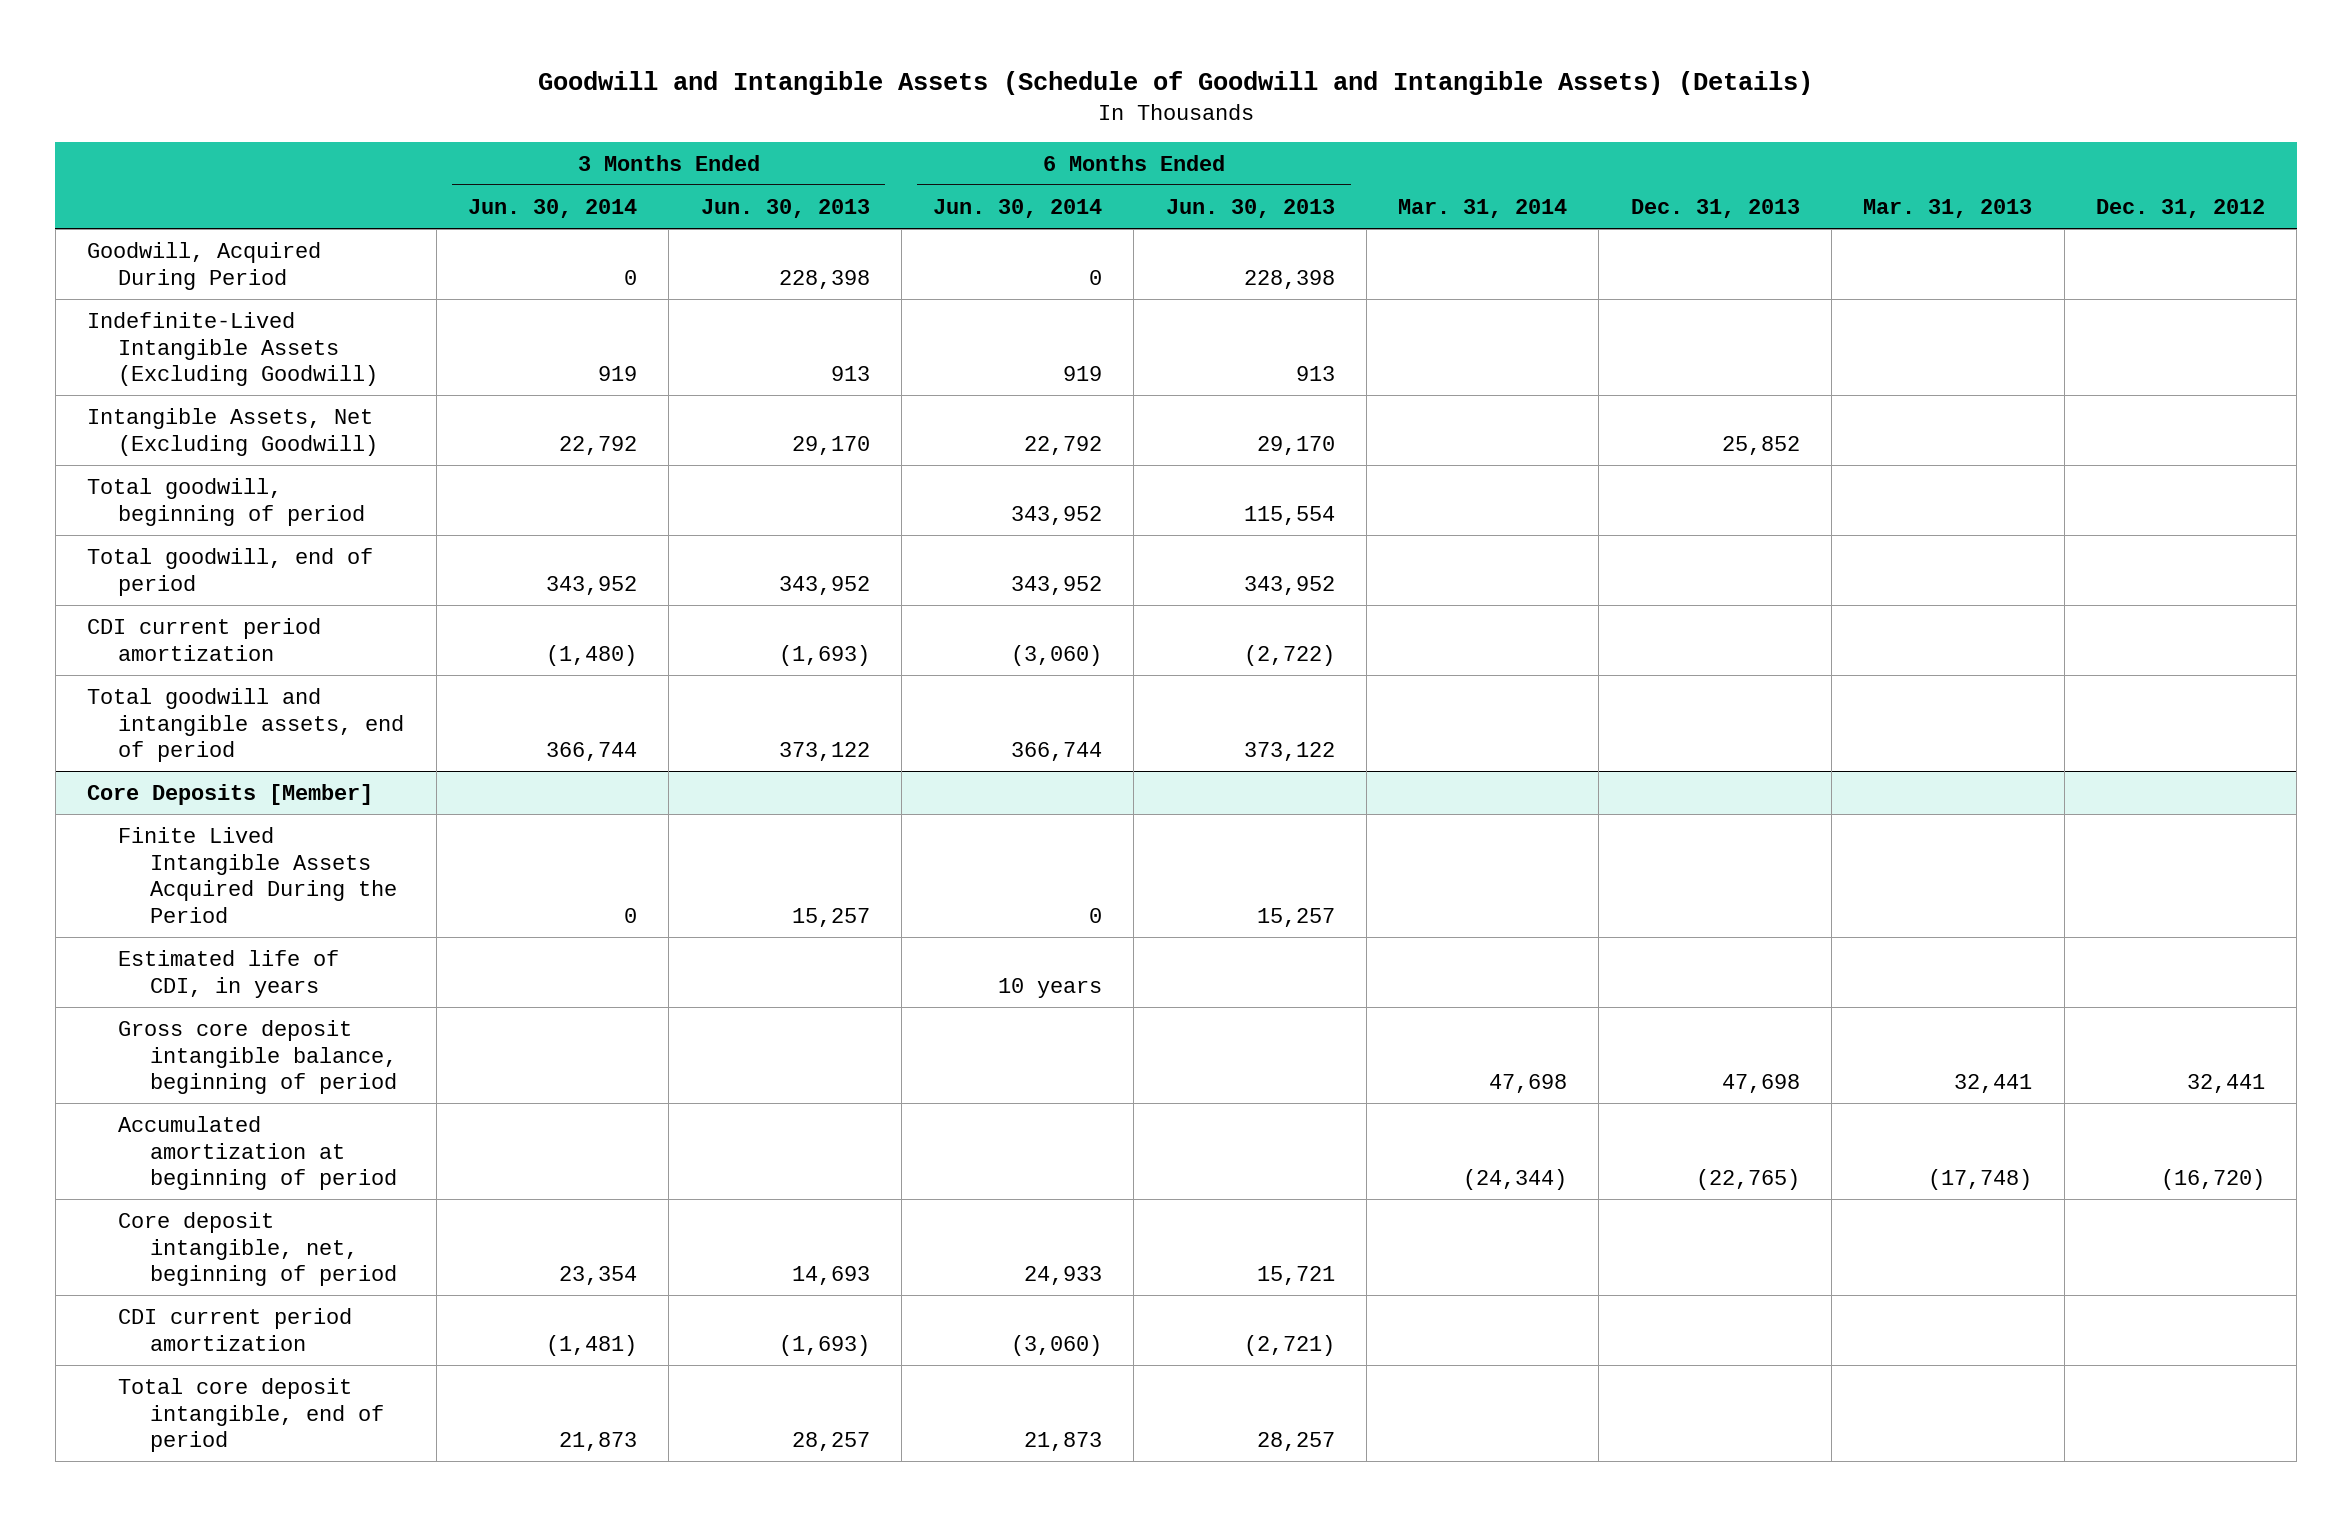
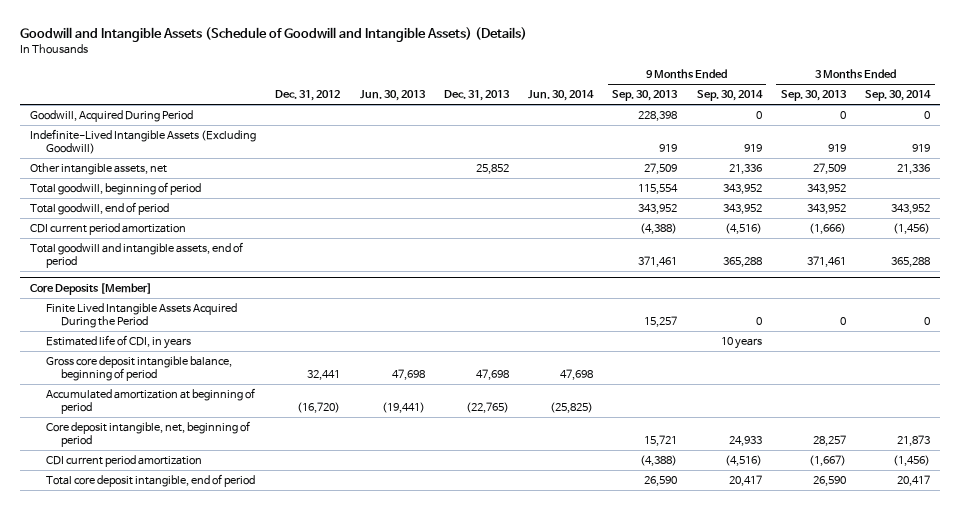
- | 3 Months Ended Jun. 30, 2014 | 3 Months Ended Jun. 30, 2013 | 6 Months Ended Jun. 30, 2014 | 6 Months Ended Jun. 30, 2013 | Mar. 31, 2014 | Dec. 31, 2013 | Mar. 31, 2013 | Dec. 31, 2012
+ | Dec. 31, 2012 | Jun. 30, 2013 | Dec. 31, 2013 | Jun. 30, 2014 | 9 Months Ended Sep. 30, 2013 | 9 Months Ended Sep. 30, 2014 | 3 Months Ended Sep. 30, 2013 | 3 Months Ended Sep. 30, 2014
- Intangible Assets, Net (Excluding Goodwill) | 22,792 | 29,170 | 22,792 | 29,170 | | 25,852 | |
+ Other intangible assets, net | | | 25,852 | | 27,509 | 21,336 | 27,509 | 21,336

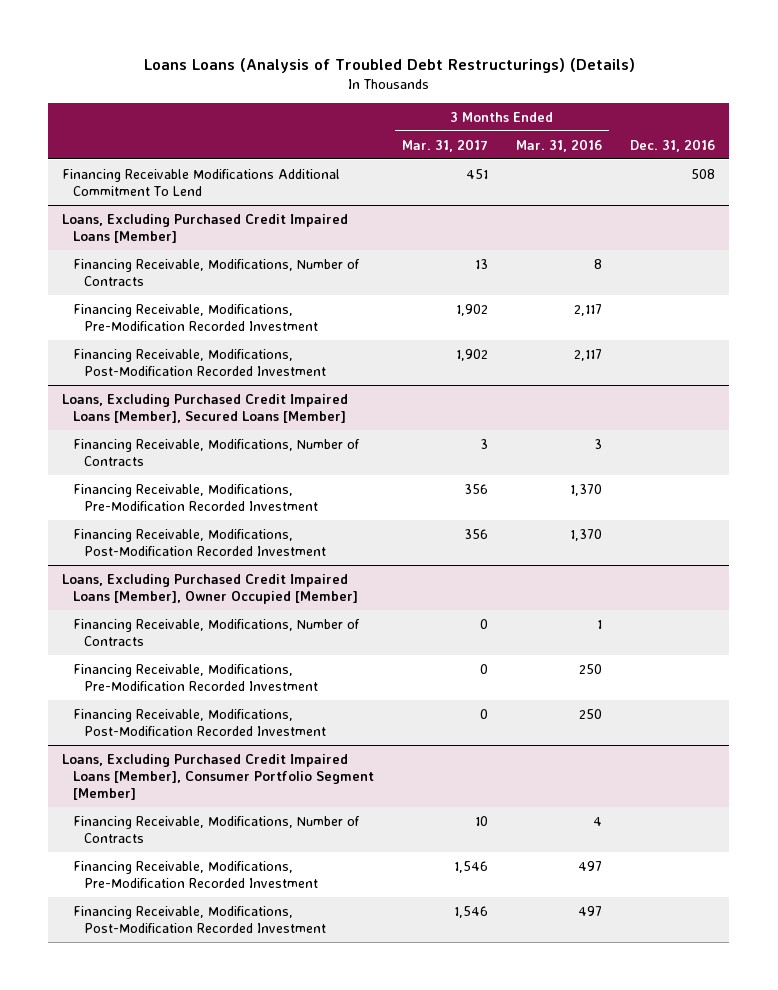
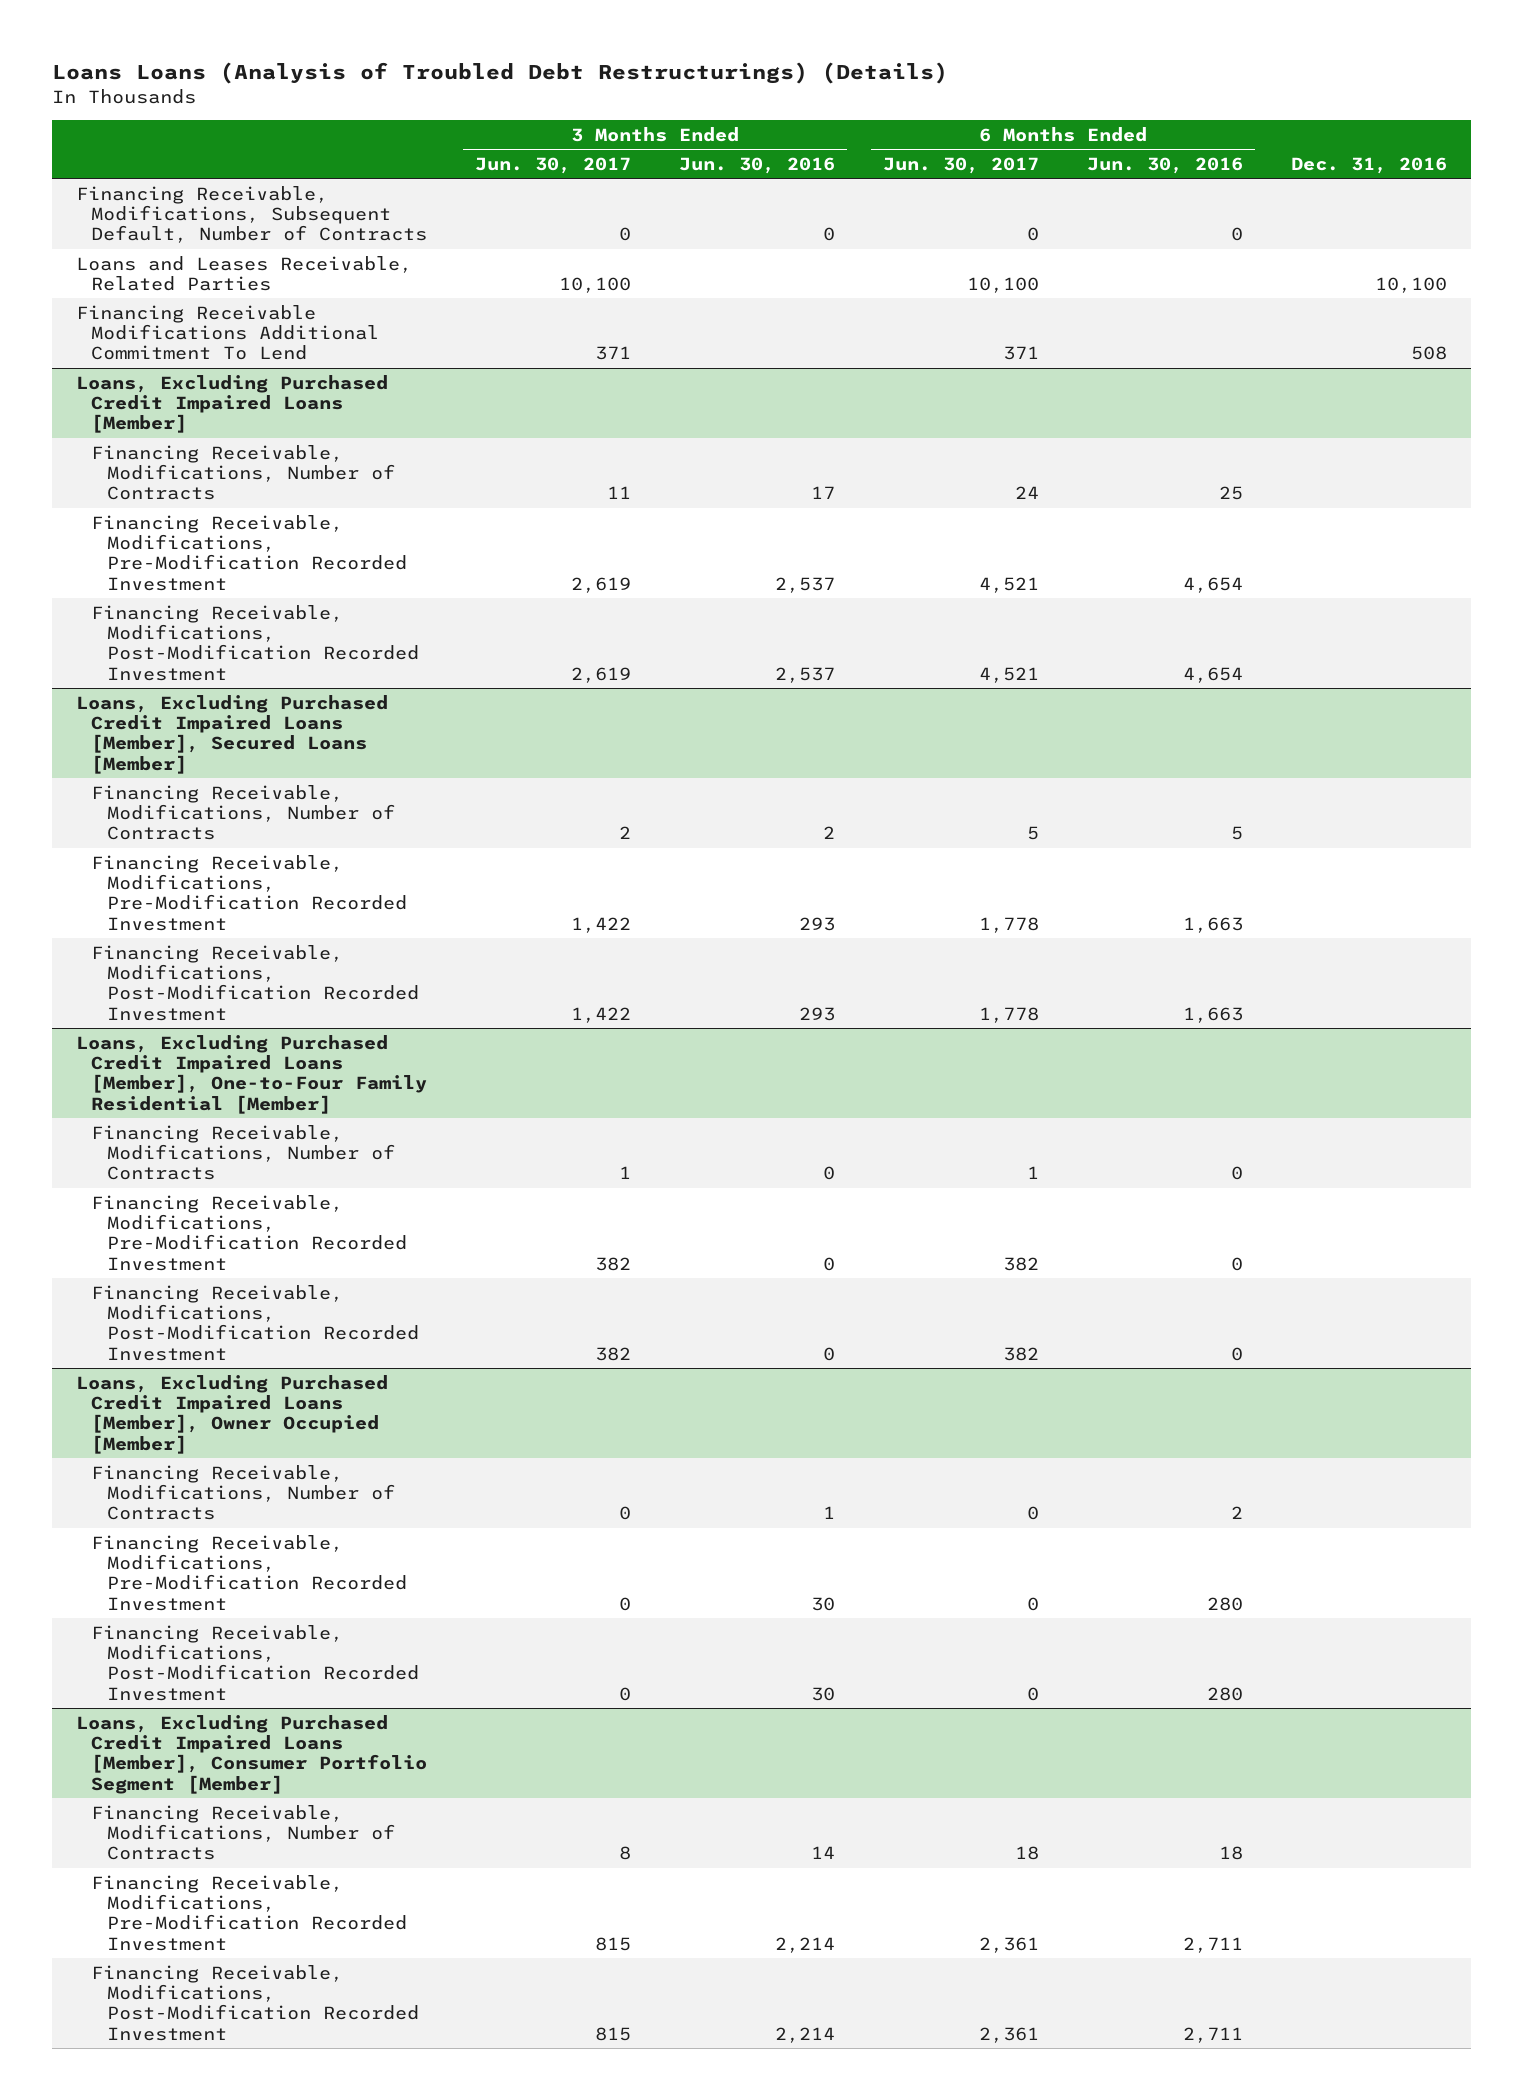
- | 3 Months Ended Mar. 31, 2017 | 3 Months Ended Mar. 31, 2016 | Dec. 31, 2016
+ | 3 Months Ended Jun. 30, 2017 | 3 Months Ended Jun. 30, 2016 | 6 Months Ended Jun. 30, 2017 | 6 Months Ended Jun. 30, 2016 | Dec. 31, 2016
+ Financing Receivable, Modifications, Subsequent Default, Number of Contracts | 0 | 0 | 0 | 0 |
+ Loans and Leases Receivable, Related Parties | 10,100 | | 10,100 | | 10,100
+ Loans, Excluding Purchased Credit Impaired Loans [Member], One-to-Four Family Residential [Member]
+ Financing Receivable, Modifications, Number of Contracts | 1 | 0 | 1 | 0 |
+ Financing Receivable, Modifications, Pre-Modification Recorded Investment | 382 | 0 | 382 | 0 |
+ Financing Receivable, Modifications, Post-Modification Recorded Investment | 382 | 0 | 382 | 0 |

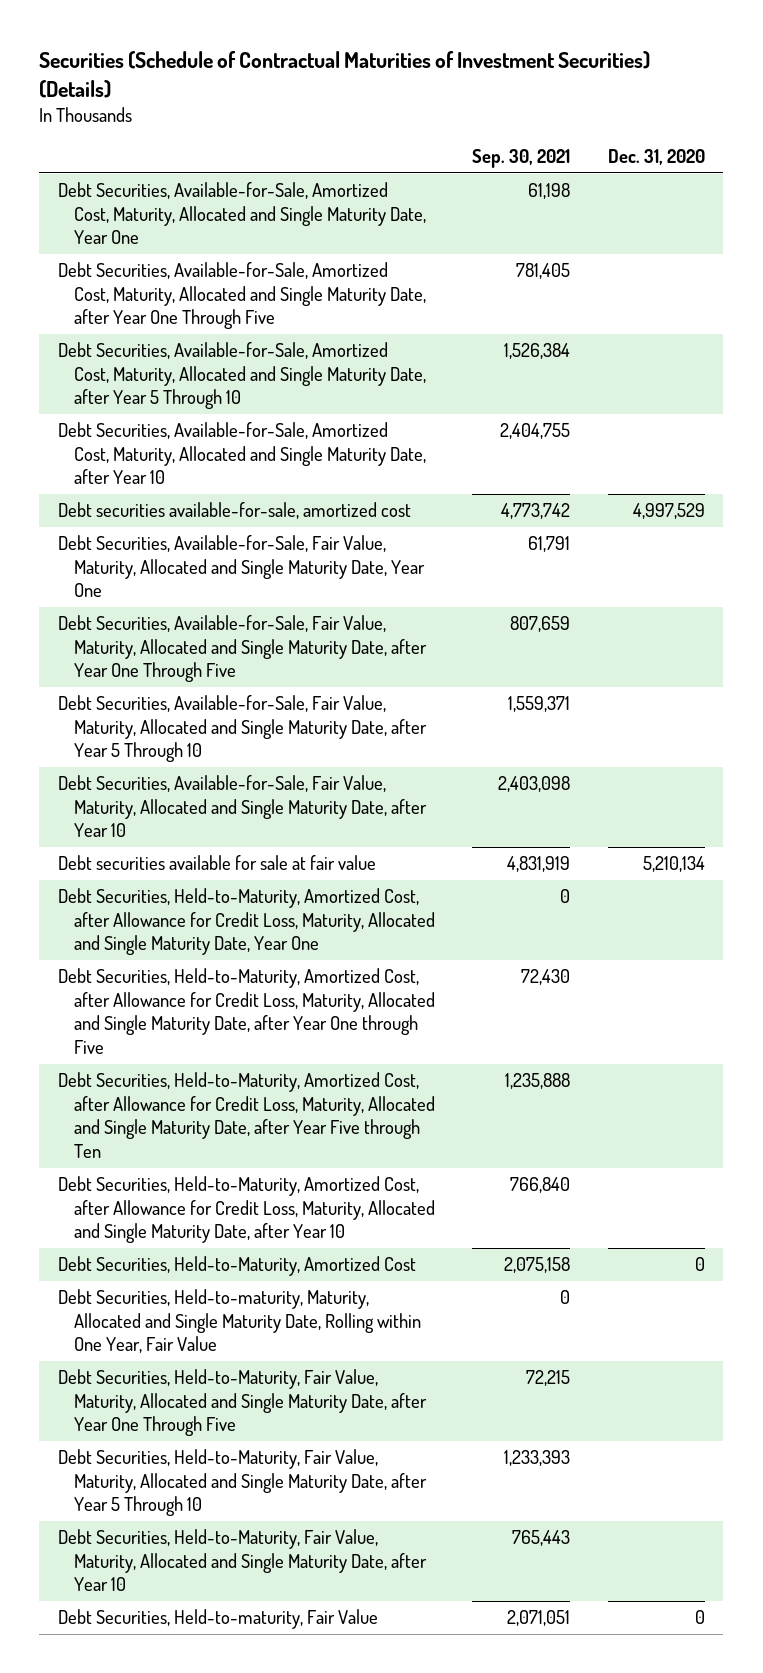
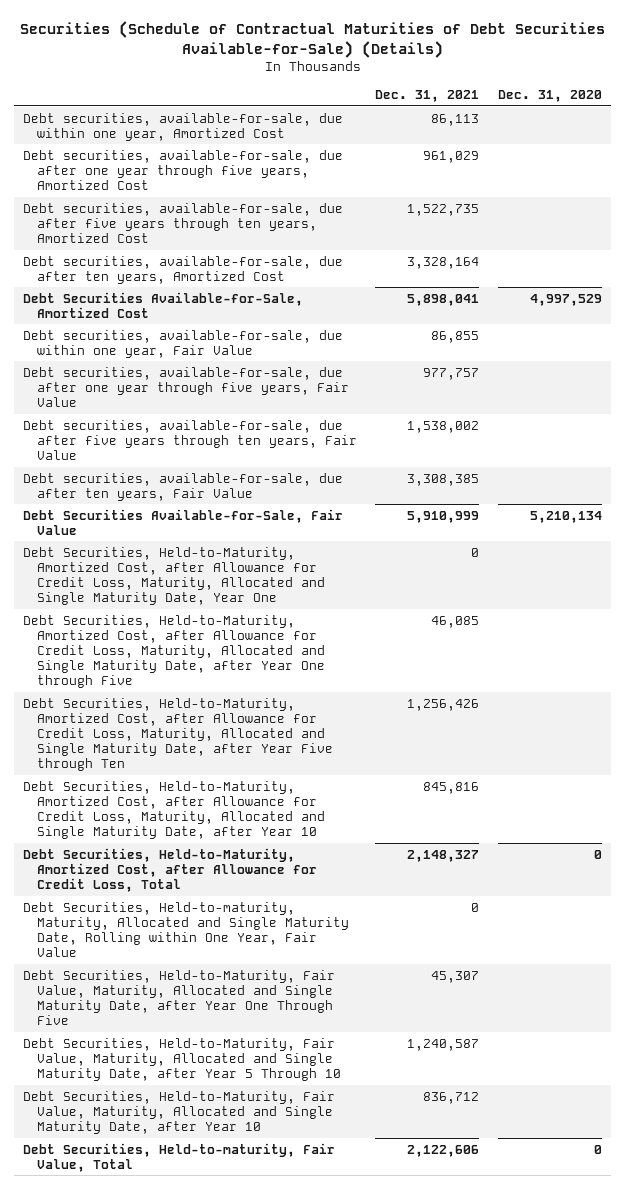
- Securities (Schedule of Contractual Maturities of Investment Securities) (Details)
+ Securities (Schedule of Contractual Maturities of Debt Securities Available-for-Sale) (Details)
- | Sep. 30, 2021 | Dec. 31, 2020
+ | Dec. 31, 2021 | Dec. 31, 2020
- Debt Securities, Available-for-Sale, Amortized Cost, Maturity, Allocated and Single Maturity Date, Year One | 61,198 |
- Debt Securities, Available-for-Sale, Amortized Cost, Maturity, Allocated and Single Maturity Date, after Year One Through Five | 781,405 |
- Debt Securities, Available-for-Sale, Amortized Cost, Maturity, Allocated and Single Maturity Date, after Year 5 Through 10 | 1,526,384 |
- Debt Securities, Available-for-Sale, Amortized Cost, Maturity, Allocated and Single Maturity Date, after Year 10 | 2,404,755 |
- Debt securities available-for-sale, amortized cost | 4,773,742 | 4,997,529
- Debt Securities, Available-for-Sale, Fair Value, Maturity, Allocated and Single Maturity Date, Year One | 61,791 |
- Debt Securities, Available-for-Sale, Fair Value, Maturity, Allocated and Single Maturity Date, after Year One Through Five | 807,659 |
- Debt Securities, Available-for-Sale, Fair Value, Maturity, Allocated and Single Maturity Date, after Year 5 Through 10 | 1,559,371 |
- Debt Securities, Available-for-Sale, Fair Value, Maturity, Allocated and Single Maturity Date, after Year 10 | 2,403,098 |
- Debt securities available for sale at fair value | 4,831,919 | 5,210,134
+ Debt securities, available-for-sale, due within one year, Amortized Cost | 86,113 |
+ Debt securities, available-for-sale, due after one year through five years, Amortized Cost | 961,029 |
+ Debt securities, available-for-sale, due after five years through ten years, Amortized Cost | 1,522,735 |
+ Debt securities, available-for-sale, due after ten years, Amortized Cost | 3,328,164 |
+ Debt Securities Available-for-Sale, Amortized Cost | 5,898,041 | 4,997,529
+ Debt securities, available-for-sale, due within one year, Fair Value | 86,855 |
+ Debt securities, available-for-sale, due after one year through five years, Fair Value | 977,757 |
+ Debt securities, available-for-sale, due after five years through ten years, Fair Value | 1,538,002 |
+ Debt securities, available-for-sale, due after ten years, Fair Value | 3,308,385 |
+ Debt Securities Available-for-Sale, Fair Value | 5,910,999 | 5,210,134
- Debt Securities, Held-to-Maturity, Amortized Cost | 2,075,158 | 0
+ Debt Securities, Held-to-Maturity, Amortized Cost, after Allowance for Credit Loss, Total | 2,148,327 | 0
- Debt Securities, Held-to-maturity, Fair Value | 2,071,051 | 0
+ Debt Securities, Held-to-maturity, Fair Value, Total | 2,122,606 | 0

